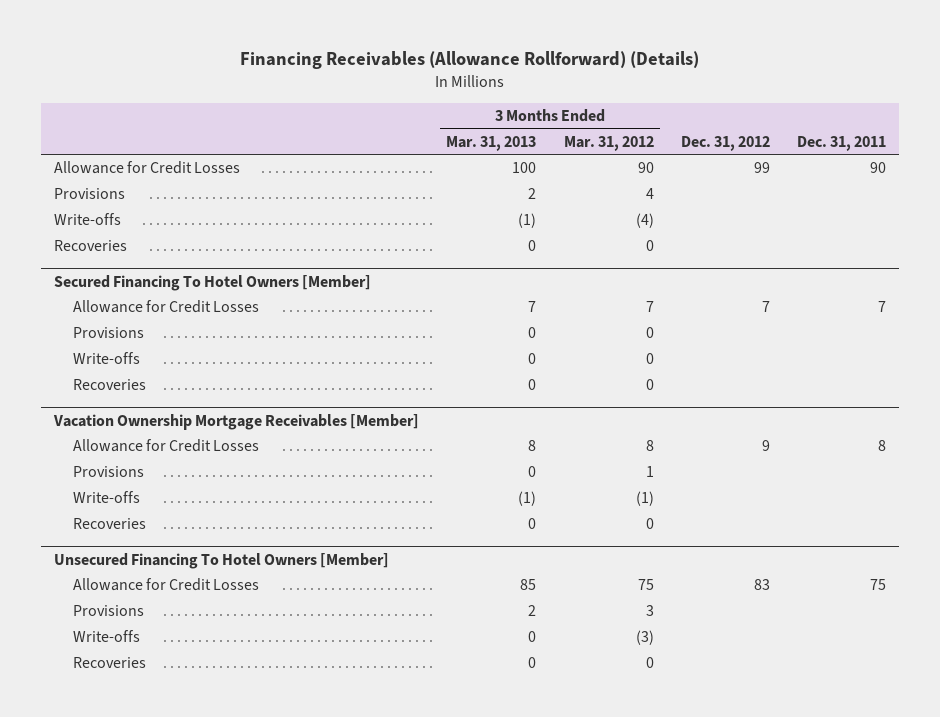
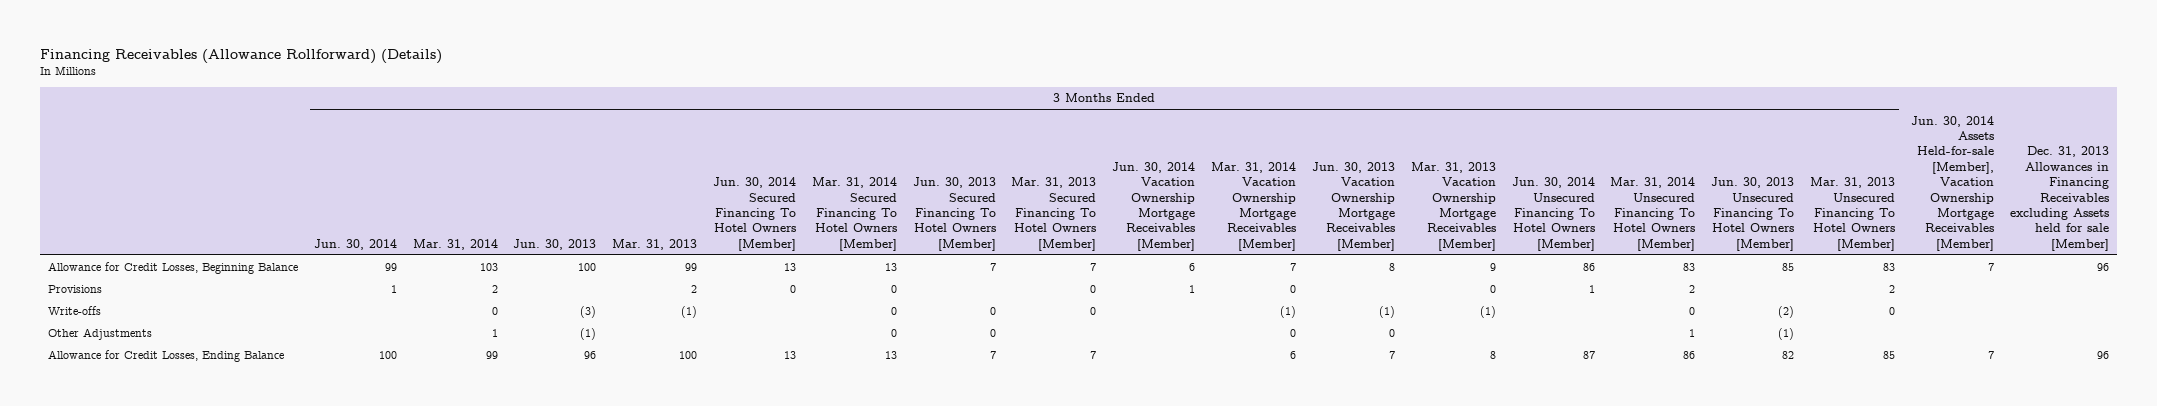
- | 3 Months Ended Mar. 31, 2013 | 3 Months Ended Mar. 31, 2012 | Dec. 31, 2012 | Dec. 31, 2011
+ | 3 Months Ended Jun. 30, 2014 | 3 Months Ended Mar. 31, 2014 | 3 Months Ended Jun. 30, 2013 | 3 Months Ended Mar. 31, 2013 | 3 Months Ended Jun. 30, 2014 Secured Financing To Hotel Owners [Member] | 3 Months Ended Mar. 31, 2014 Secured Financing To Hotel Owners [Member] | 3 Months Ended Jun. 30, 2013 Secured Financing To Hotel Owners [Member] | 3 Months Ended Mar. 31, 2013 Secured Financing To Hotel Owners [Member] | 3 Months Ended Jun. 30, 2014 Vacation Ownership Mortgage Receivables [Member] | 3 Months Ended Mar. 31, 2014 Vacation Ownership Mortgage Receivables [Member] | 3 Months Ended Jun. 30, 2013 Vacation Ownership Mortgage Receivables [Member] | 3 Months Ended Mar. 31, 2013 Vacation Ownership Mortgage Receivables [Member] | 3 Months Ended Jun. 30, 2014 Unsecured Financing To Hotel Owners [Member] | 3 Months Ended Mar. 31, 2014 Unsecured Financing To Hotel Owners [Member] | 3 Months Ended Jun. 30, 2013 Unsecured Financing To Hotel Owners [Member] | 3 Months Ended Mar. 31, 2013 Unsecured Financing To Hotel Owners [Member] | Jun. 30, 2014 Assets Held-for-sale [Member], Vacation Ownership Mortgage Receivables [Member] | Dec. 31, 2013 Allowances in Financing Receivables excluding Assets held for sale [Member]
- Allowance for Credit Losses | 100 | 90 | 99 | 90
+ Allowance for Credit Losses, Beginning Balance | 99 | 103 | 100 | 99 | 13 | 13 | 7 | 7 | 6 | 7 | 8 | 9 | 86 | 83 | 85 | 83 | 7 | 96
- Recoveries | 0 | 0 | |
- Secured Financing To Hotel Owners [Member]
- Allowance for Credit Losses | 7 | 7 | 7 | 7
- Provisions | 0 | 0 | |
- Write-offs | 0 | 0 | |
- Recoveries | 0 | 0 | |
- Vacation Ownership Mortgage Receivables [Member]
- Allowance for Credit Losses | 8 | 8 | 9 | 8
- Provisions | 0 | 1 | |
- Write-offs | (1) | (1) | |
- Recoveries | 0 | 0 | |
- Unsecured Financing To Hotel Owners [Member]
- Allowance for Credit Losses | 85 | 75 | 83 | 75
- Provisions | 2 | 3 | |
- Write-offs | 0 | (3) | |
- Recoveries | 0 | 0 | |
+ Other Adjustments | | 1 | (1) | | | 0 | 0 | | | 0 | 0 | | | 1 | (1) | | |
+ Allowance for Credit Losses, Ending Balance | 100 | 99 | 96 | 100 | 13 | 13 | 7 | 7 | | 6 | 7 | 8 | 87 | 86 | 82 | 85 | 7 | 96

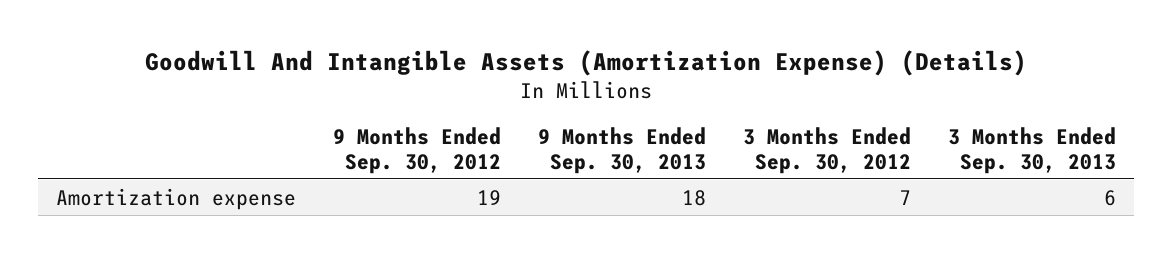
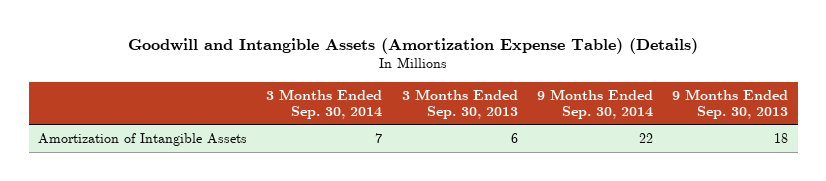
- Goodwill And Intangible Assets (Amortization Expense) (Details)
+ Goodwill and Intangible Assets (Amortization Expense Table) (Details)
- | 9 Months Ended Sep. 30, 2012 | 9 Months Ended Sep. 30, 2013 | 3 Months Ended Sep. 30, 2012 | 3 Months Ended Sep. 30, 2013
+ | 3 Months Ended Sep. 30, 2014 | 3 Months Ended Sep. 30, 2013 | 9 Months Ended Sep. 30, 2014 | 9 Months Ended Sep. 30, 2013
- Amortization expense | 19 | 18 | 7 | 6
+ Amortization of Intangible Assets | 7 | 6 | 22 | 18

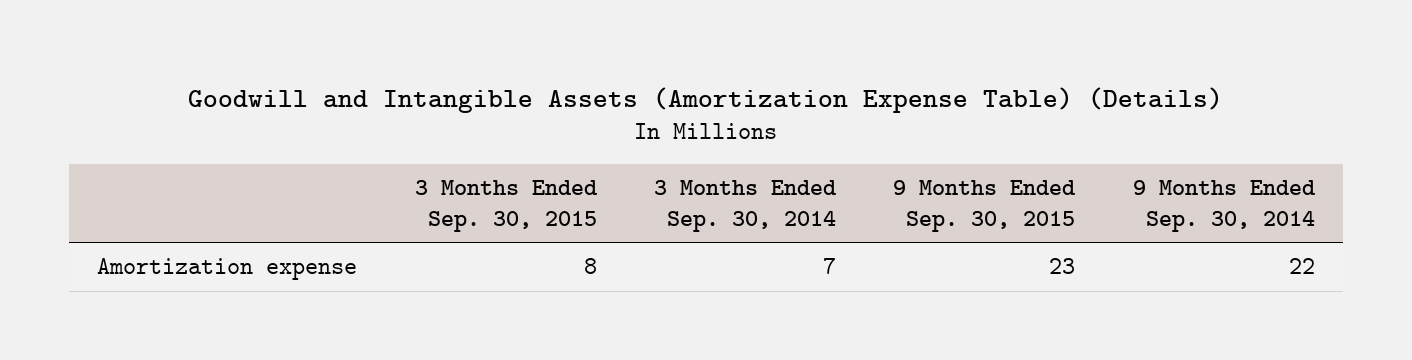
- | 3 Months Ended Sep. 30, 2014 | 3 Months Ended Sep. 30, 2013 | 9 Months Ended Sep. 30, 2014 | 9 Months Ended Sep. 30, 2013
+ | 3 Months Ended Sep. 30, 2015 | 3 Months Ended Sep. 30, 2014 | 9 Months Ended Sep. 30, 2015 | 9 Months Ended Sep. 30, 2014
- Amortization of Intangible Assets | 7 | 6 | 22 | 18
+ Amortization expense | 8 | 7 | 23 | 22

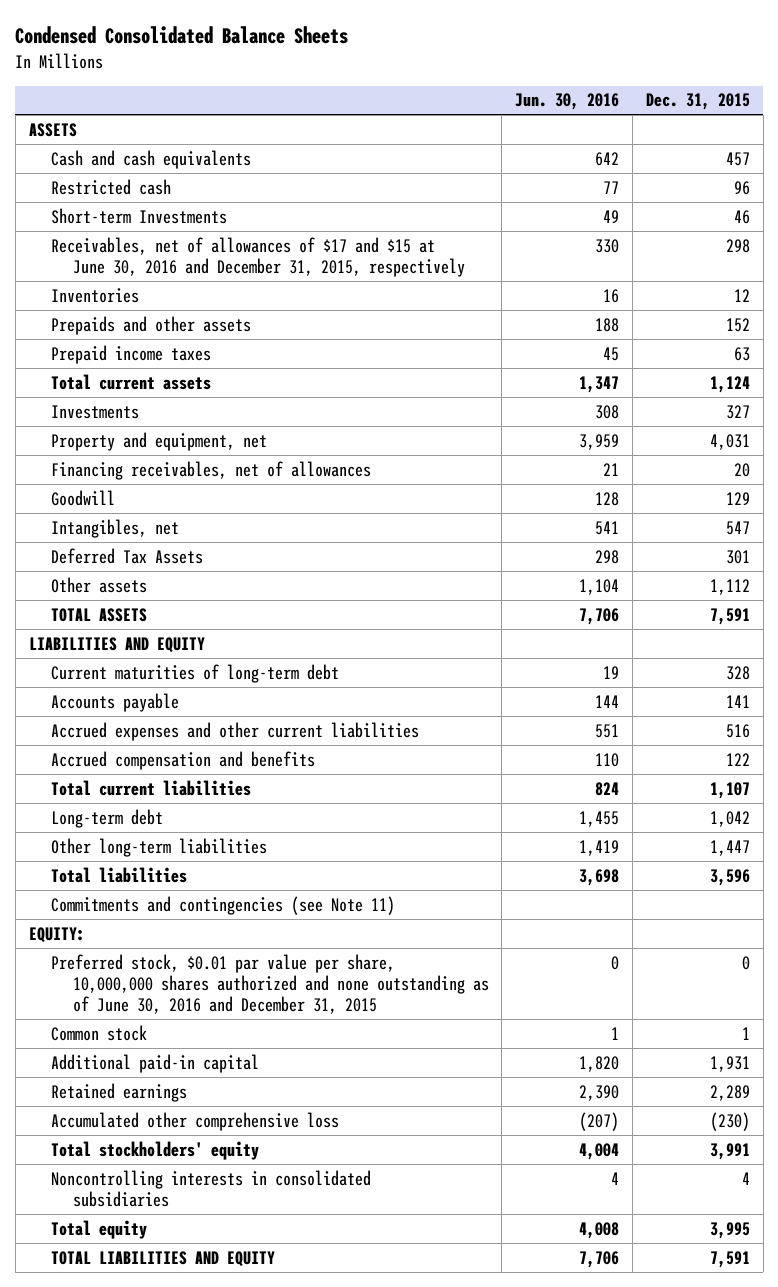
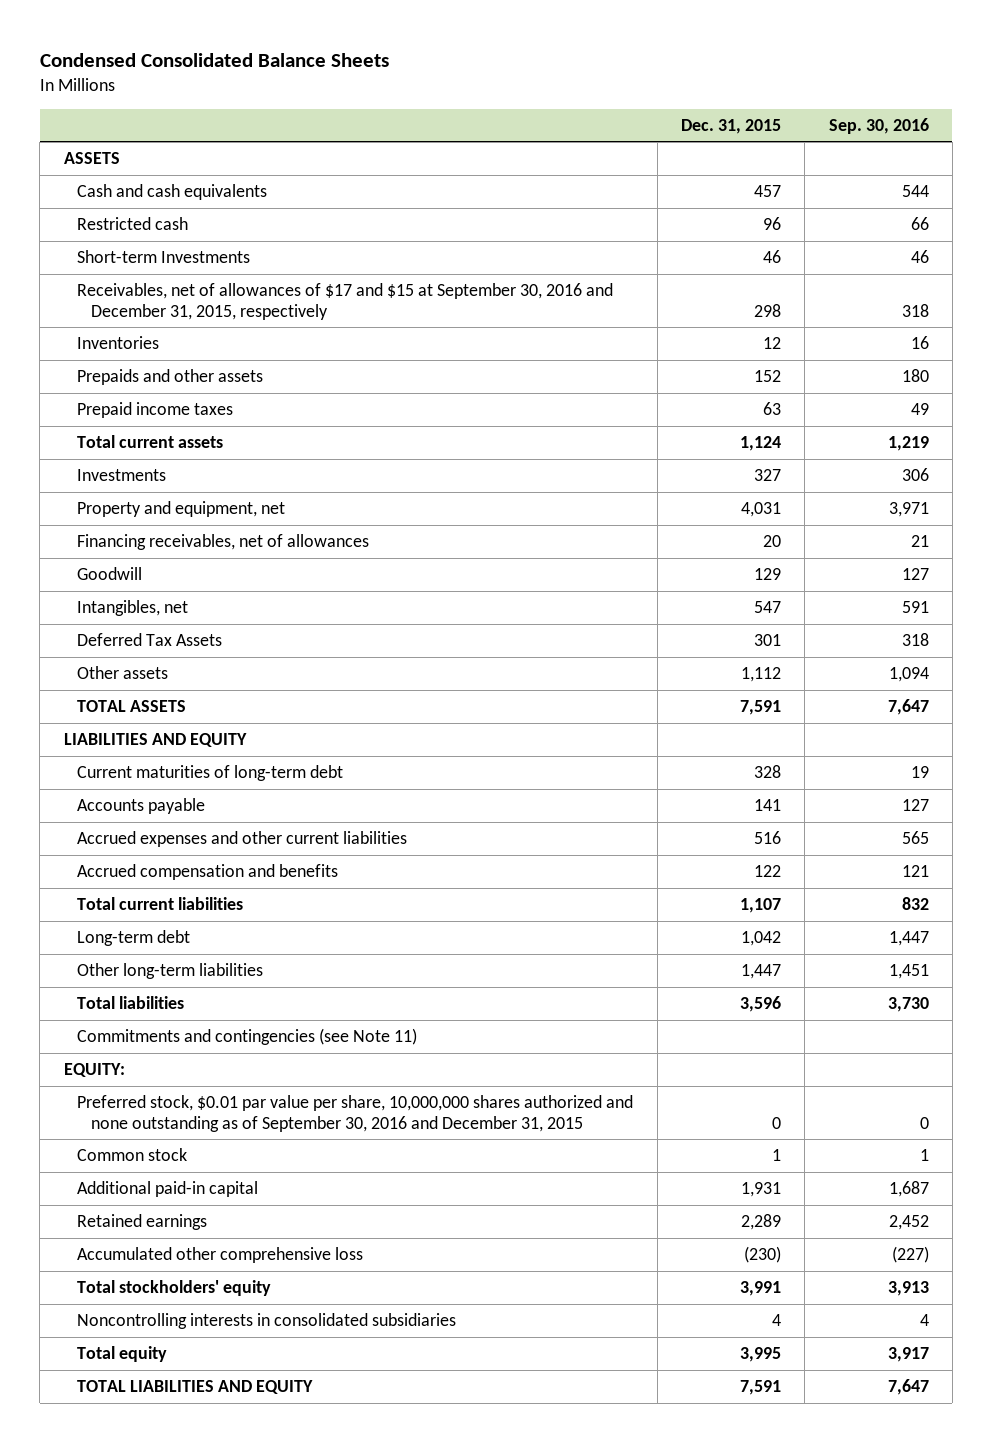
- | Jun. 30, 2016 | Dec. 31, 2015
+ | Dec. 31, 2015 | Sep. 30, 2016
- Receivables, net of allowances of $17 and $15 at June 30, 2016 and December 31, 2015, respectively | 330 | 298
+ Receivables, net of allowances of $17 and $15 at September 30, 2016 and December 31, 2015, respectively | 298 | 318
- Preferred stock, $0.01 par value per share, 10,000,000 shares authorized and none outstanding as of June 30, 2016 and December 31, 2015 | 0 | 0
+ Preferred stock, $0.01 par value per share, 10,000,000 shares authorized and none outstanding as of September 30, 2016 and December 31, 2015 | 0 | 0

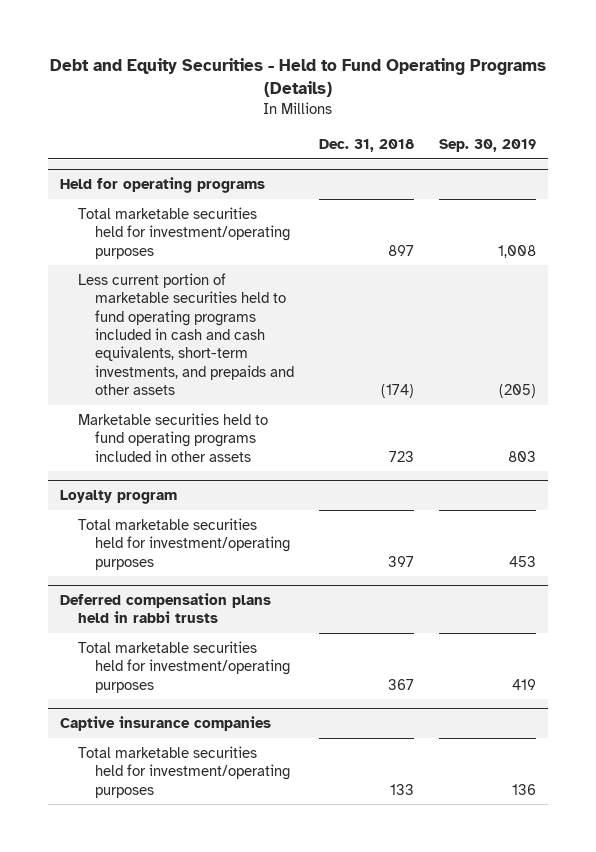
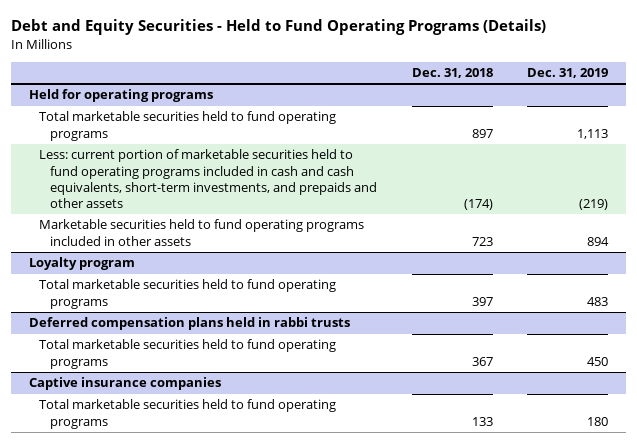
- | Dec. 31, 2018 | Sep. 30, 2019
+ | Dec. 31, 2018 | Dec. 31, 2019
@ Held for operating programs
- Total marketable securities held for investment/operating purposes | 897 | 1,008
- Less current portion of marketable securities held to fund operating programs included in cash and cash equivalents, short-term investments, and prepaids and other assets | (174) | (205)
+ Total marketable securities held to fund operating programs | 897 | 1,113
+ Less: current portion of marketable securities held to fund operating programs included in cash and cash equivalents, short-term investments, and prepaids and other assets | (174) | (219)
@ Loyalty program
- Total marketable securities held for investment/operating purposes | 397 | 453
+ Total marketable securities held to fund operating programs | 397 | 483
@ Deferred compensation plans held in rabbi trusts
- Total marketable securities held for investment/operating purposes | 367 | 419
+ Total marketable securities held to fund operating programs | 367 | 450
@ Captive insurance companies
- Total marketable securities held for investment/operating purposes | 133 | 136
+ Total marketable securities held to fund operating programs | 133 | 180

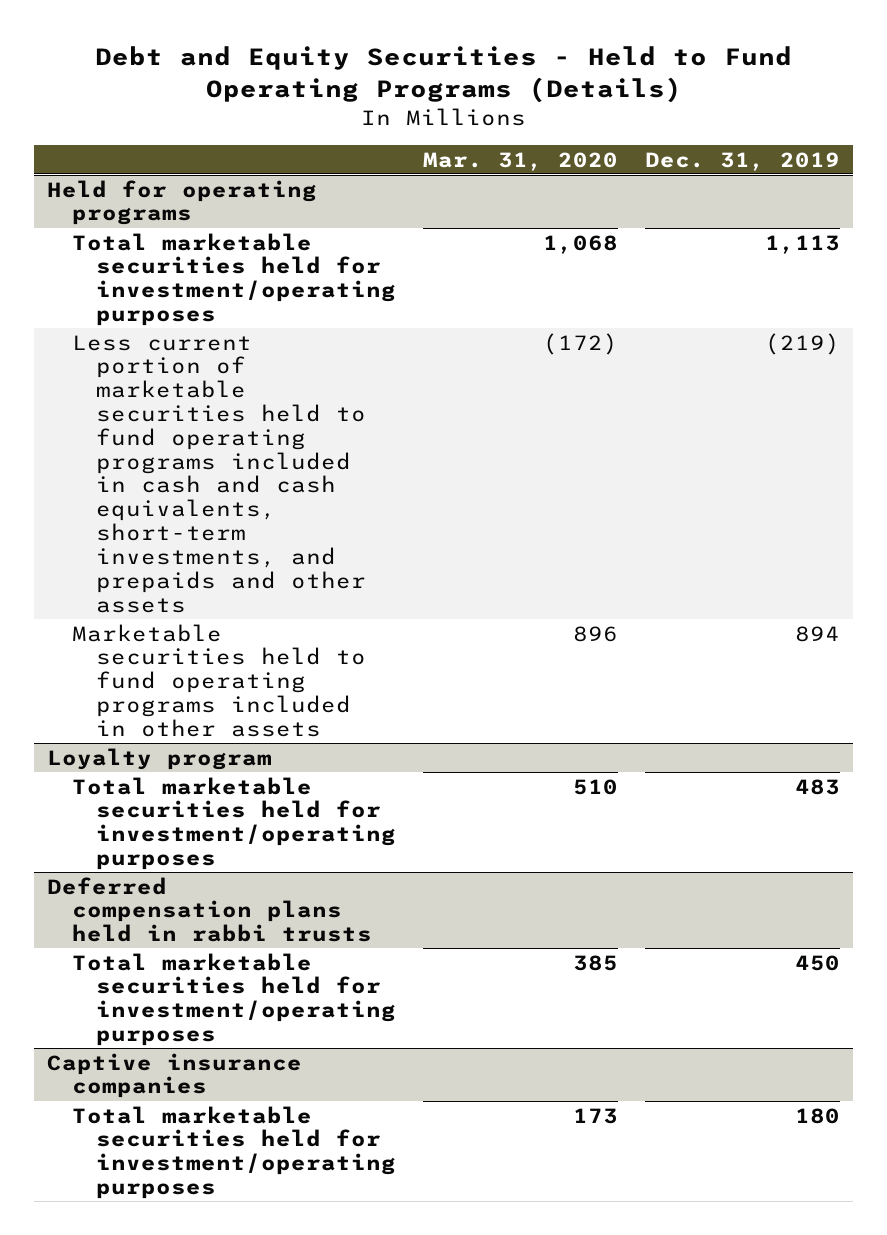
- | Dec. 31, 2018 | Dec. 31, 2019
+ | Mar. 31, 2020 | Dec. 31, 2019
@ Held for operating programs
- Total marketable securities held to fund operating programs | 897 | 1,113
- Less: current portion of marketable securities held to fund operating programs included in cash and cash equivalents, short-term investments, and prepaids and other assets | (174) | (219)
+ Total marketable securities held for investment/operating purposes | 1,068 | 1,113
+ Less current portion of marketable securities held to fund operating programs included in cash and cash equivalents, short-term investments, and prepaids and other assets | (172) | (219)
@ Loyalty program
- Total marketable securities held to fund operating programs | 397 | 483
+ Total marketable securities held for investment/operating purposes | 510 | 483
@ Deferred compensation plans held in rabbi trusts
- Total marketable securities held to fund operating programs | 367 | 450
+ Total marketable securities held for investment/operating purposes | 385 | 450
@ Captive insurance companies
- Total marketable securities held to fund operating programs | 133 | 180
+ Total marketable securities held for investment/operating purposes | 173 | 180

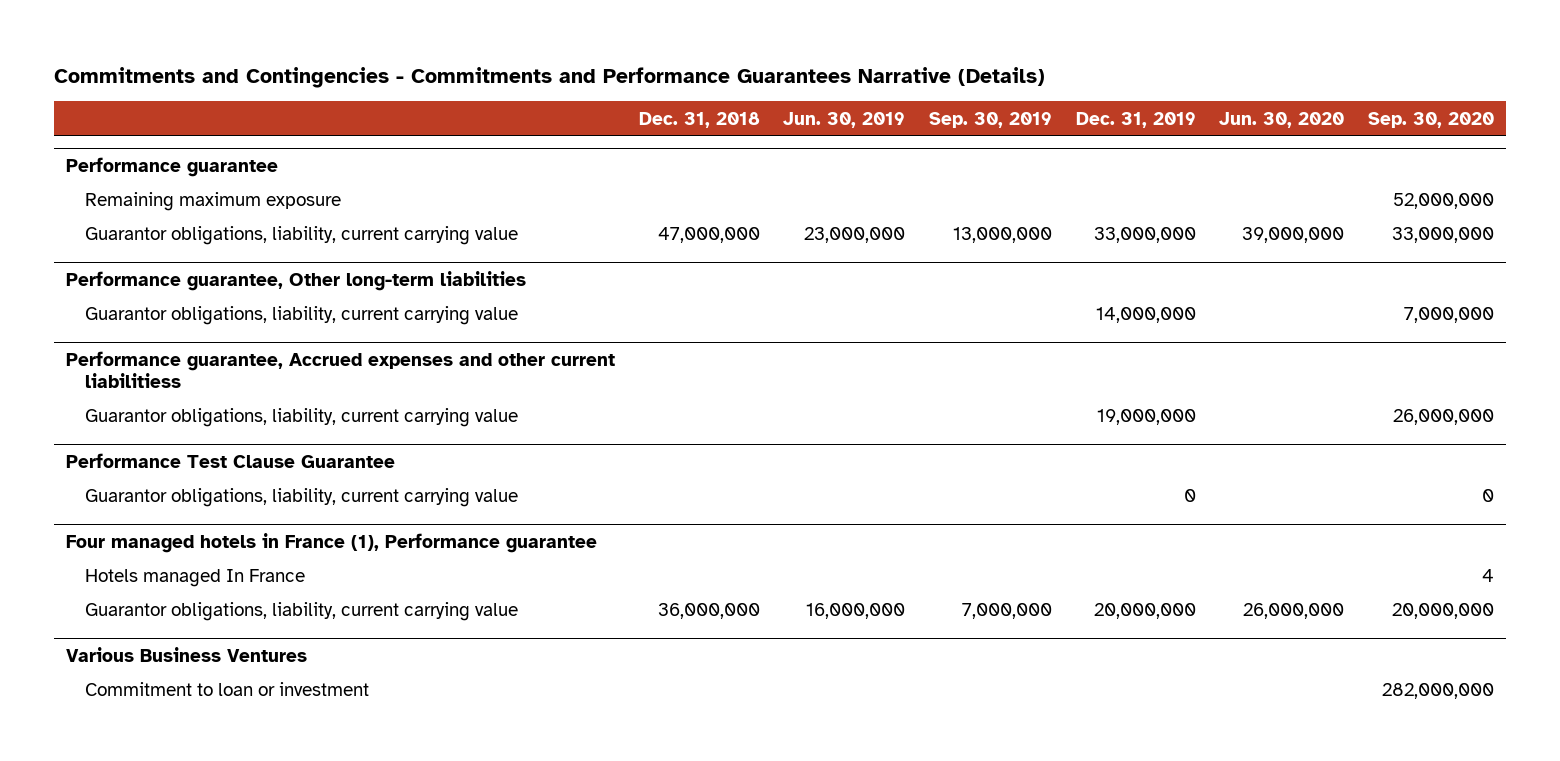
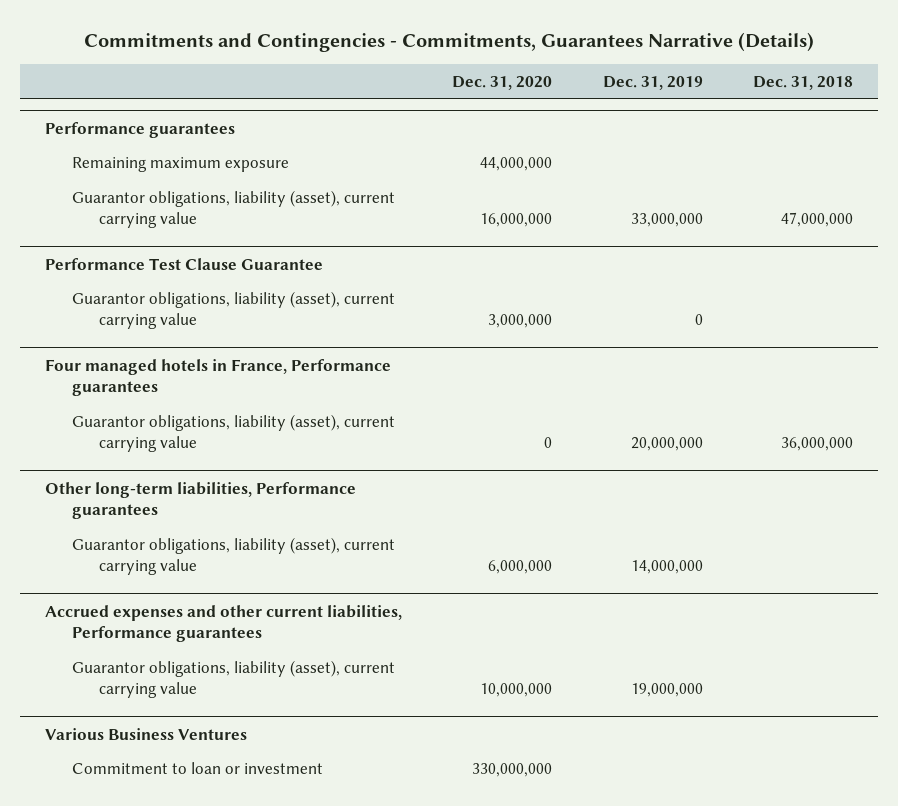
- Commitments and Contingencies - Commitments and Performance Guarantees Narrative (Details)
+ Commitments and Contingencies - Commitments, Guarantees Narrative (Details)
- | Dec. 31, 2018 | Jun. 30, 2019 | Sep. 30, 2019 | Dec. 31, 2019 | Jun. 30, 2020 | Sep. 30, 2020
+ | Dec. 31, 2020 | Dec. 31, 2019 | Dec. 31, 2018
- Performance guarantee
+ Performance guarantees
- Guarantor obligations, liability, current carrying value | 47,000,000 | 23,000,000 | 13,000,000 | 33,000,000 | 39,000,000 | 33,000,000
- Performance guarantee, Other long-term liabilities
- Guarantor obligations, liability, current carrying value | | | | 14,000,000 | | 7,000,000
- Performance guarantee, Accrued expenses and other current liabilitiess
- Guarantor obligations, liability, current carrying value | | | | 19,000,000 | | 26,000,000
+ Guarantor obligations, liability (asset), current carrying value | 16,000,000 | 33,000,000 | 47,000,000
@ Performance Test Clause Guarantee
- Guarantor obligations, liability, current carrying value | | | | 0 | | 0
- Four managed hotels in France (1), Performance guarantee
- Hotels managed In France | | | | | | 4
- Guarantor obligations, liability, current carrying value | 36,000,000 | 16,000,000 | 7,000,000 | 20,000,000 | 26,000,000 | 20,000,000
@ Performance Test Clause Guarantee
+ Guarantor obligations, liability (asset), current carrying value | 3,000,000 | 0 |
+ Four managed hotels in France, Performance guarantees
+ Guarantor obligations, liability (asset), current carrying value | 0 | 20,000,000 | 36,000,000
+ Other long-term liabilities, Performance guarantees
+ Guarantor obligations, liability (asset), current carrying value | 6,000,000 | 14,000,000 |
+ Accrued expenses and other current liabilities, Performance guarantees
+ Guarantor obligations, liability (asset), current carrying value | 10,000,000 | 19,000,000 |

